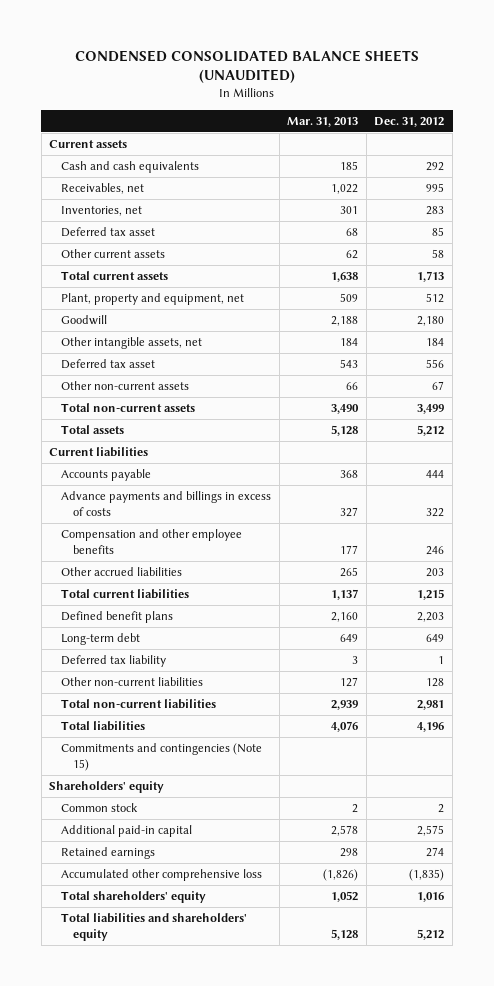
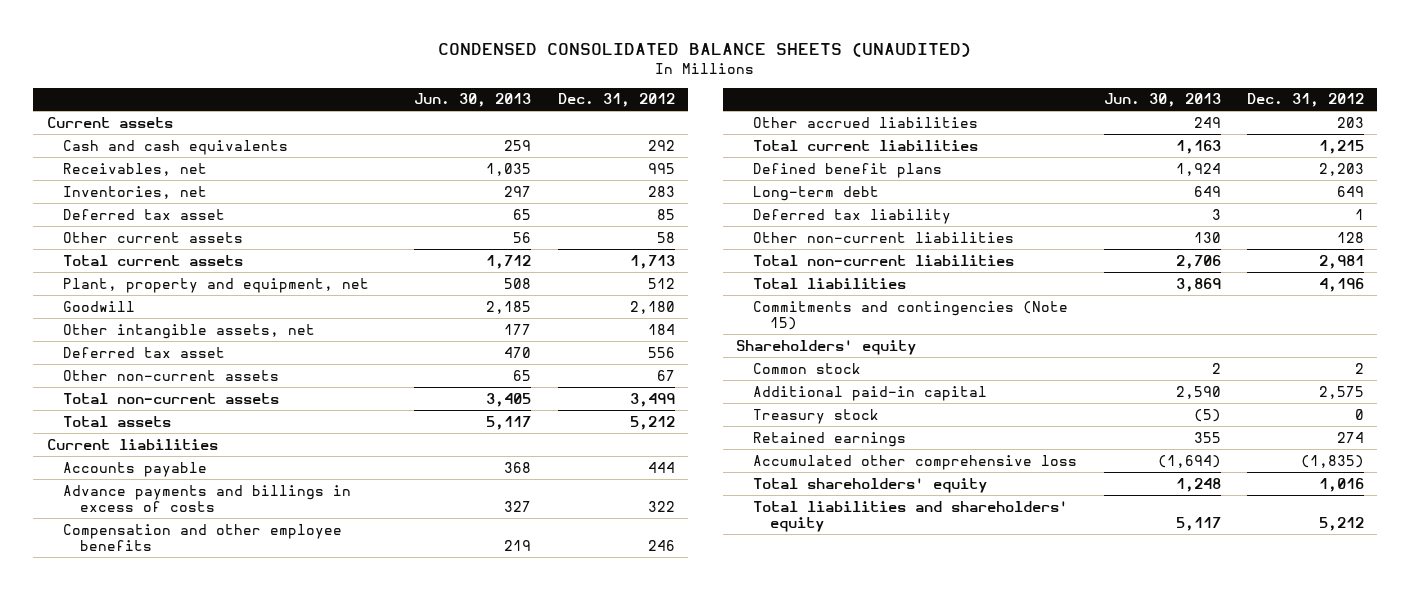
- | Mar. 31, 2013 | Dec. 31, 2012
+ | Jun. 30, 2013 | Dec. 31, 2012
+ Treasury stock | (5) | 0

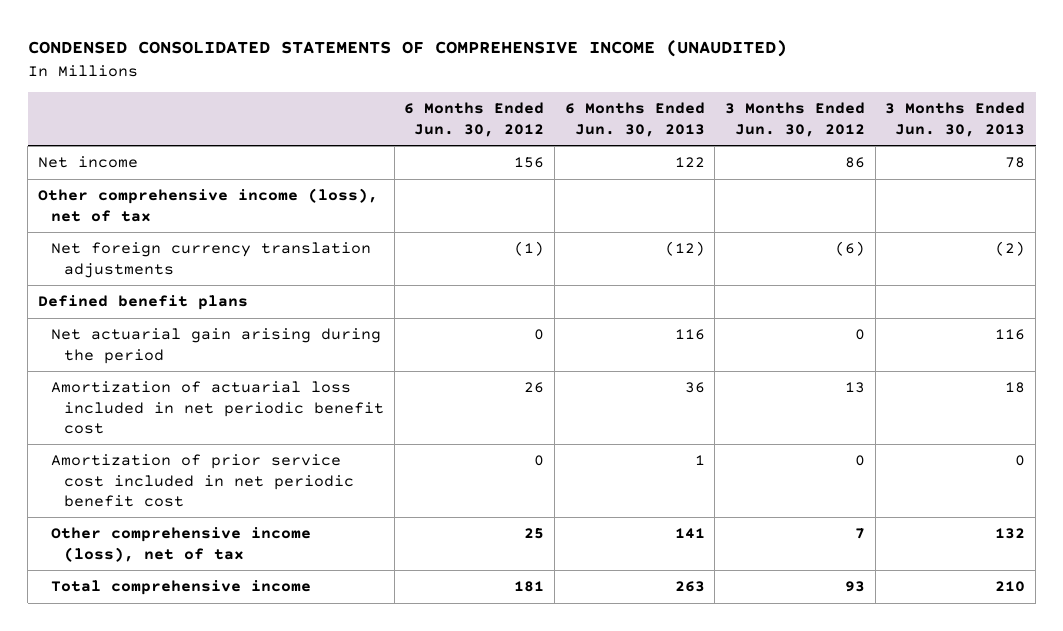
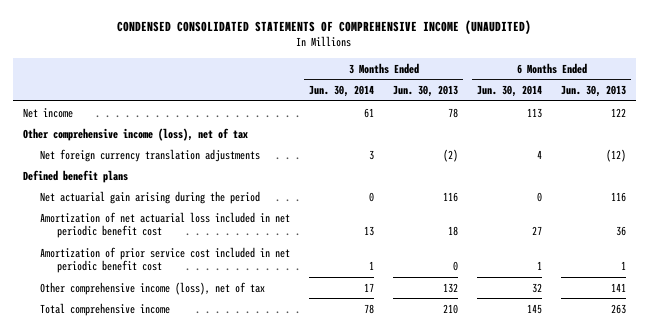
- | 6 Months Ended Jun. 30, 2012 | 6 Months Ended Jun. 30, 2013 | 3 Months Ended Jun. 30, 2012 | 3 Months Ended Jun. 30, 2013
+ | 3 Months Ended Jun. 30, 2014 | 3 Months Ended Jun. 30, 2013 | 6 Months Ended Jun. 30, 2014 | 6 Months Ended Jun. 30, 2013
- Amortization of actuarial loss included in net periodic benefit cost | 26 | 36 | 13 | 18
+ Amortization of net actuarial loss included in net periodic benefit cost | 13 | 18 | 27 | 36

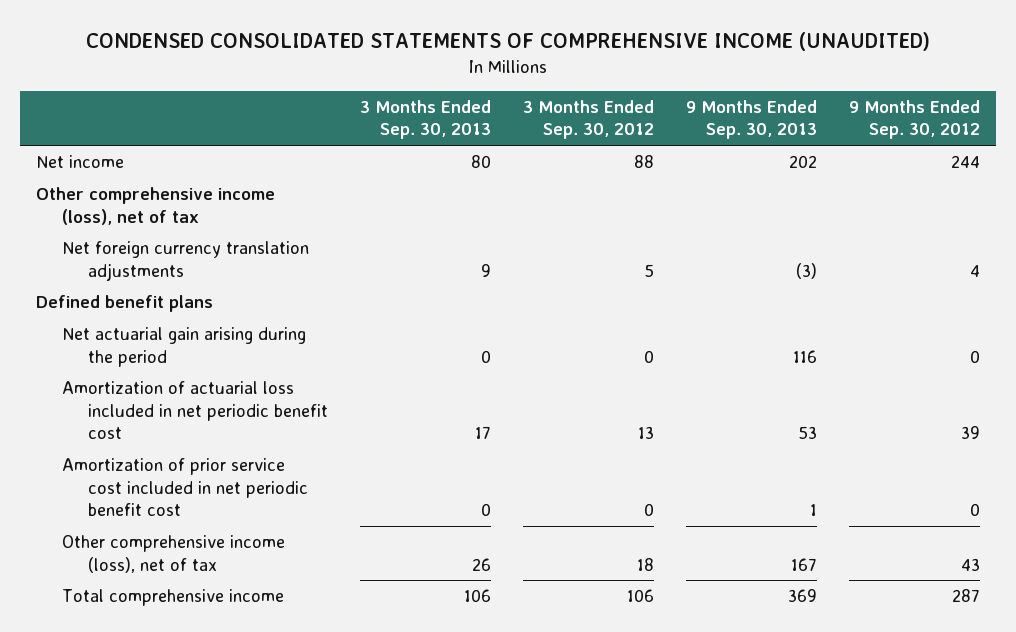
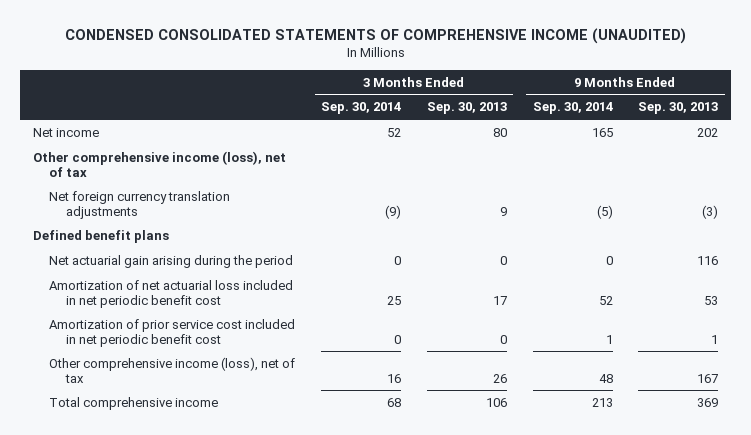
- | 3 Months Ended Sep. 30, 2013 | 3 Months Ended Sep. 30, 2012 | 9 Months Ended Sep. 30, 2013 | 9 Months Ended Sep. 30, 2012
+ | 3 Months Ended Sep. 30, 2014 | 3 Months Ended Sep. 30, 2013 | 9 Months Ended Sep. 30, 2014 | 9 Months Ended Sep. 30, 2013
- Amortization of actuarial loss included in net periodic benefit cost | 17 | 13 | 53 | 39
+ Amortization of net actuarial loss included in net periodic benefit cost | 25 | 17 | 52 | 53

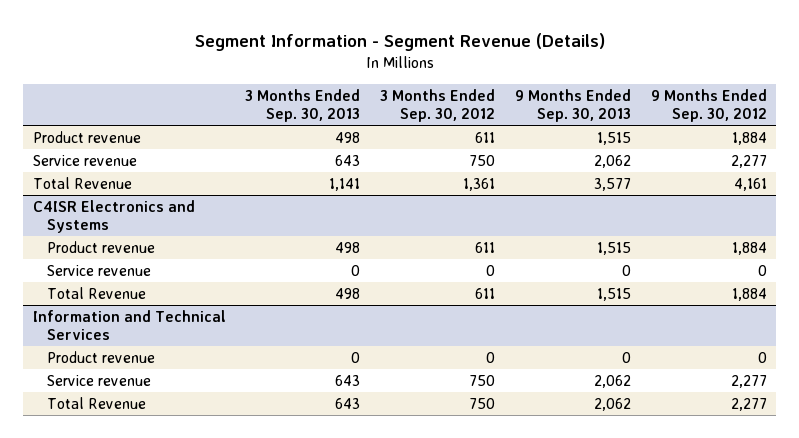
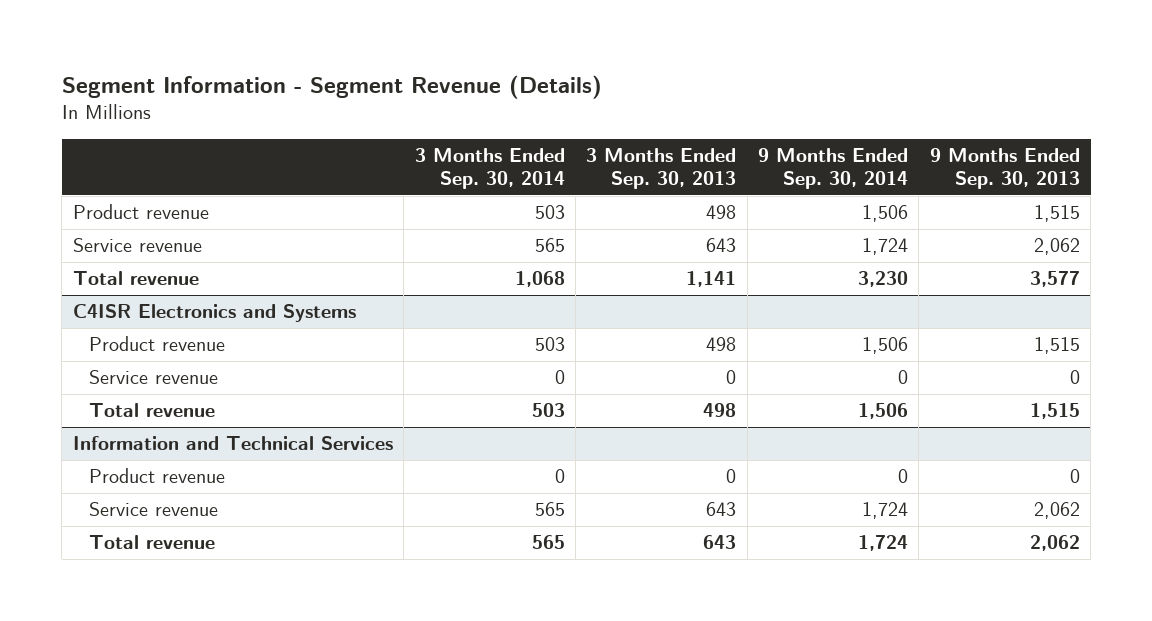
- | 3 Months Ended Sep. 30, 2013 | 3 Months Ended Sep. 30, 2012 | 9 Months Ended Sep. 30, 2013 | 9 Months Ended Sep. 30, 2012
+ | 3 Months Ended Sep. 30, 2014 | 3 Months Ended Sep. 30, 2013 | 9 Months Ended Sep. 30, 2014 | 9 Months Ended Sep. 30, 2013
- Total Revenue | 1,141 | 1,361 | 3,577 | 4,161
+ Total revenue | 1,068 | 1,141 | 3,230 | 3,577
@ C4ISR Electronics and Systems
- Total Revenue | 498 | 611 | 1,515 | 1,884
+ Total revenue | 503 | 498 | 1,506 | 1,515
@ Information and Technical Services
- Total Revenue | 643 | 750 | 2,062 | 2,277
+ Total revenue | 565 | 643 | 1,724 | 2,062

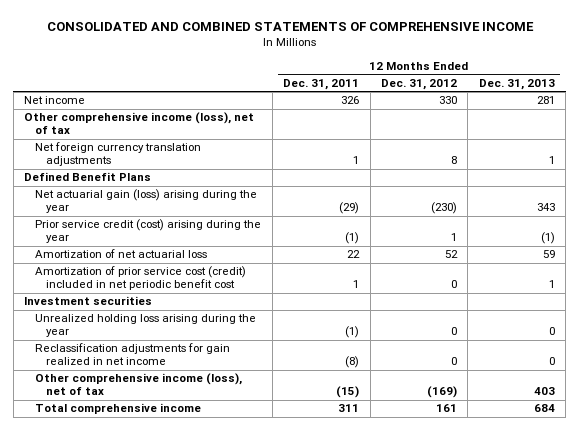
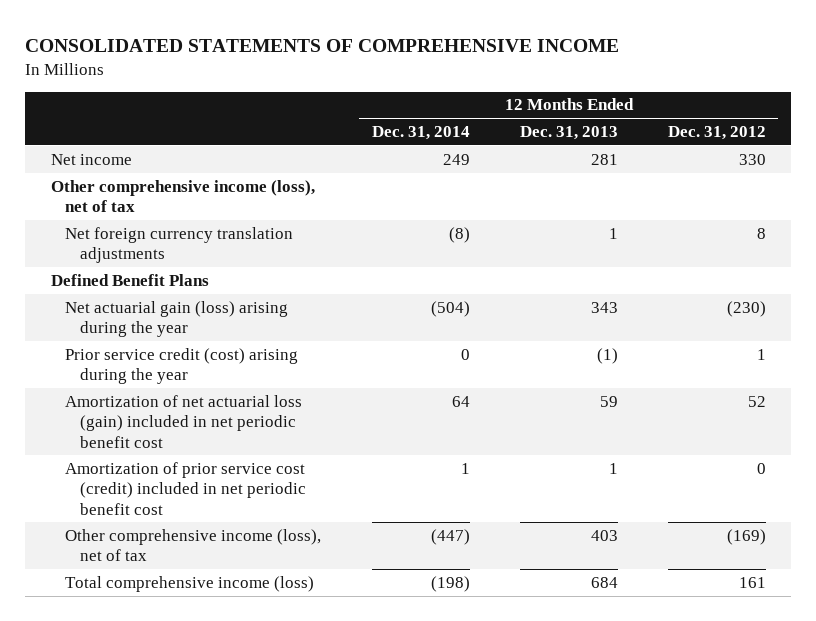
- CONSOLIDATED AND COMBINED STATEMENTS OF COMPREHENSIVE INCOME
+ CONSOLIDATED STATEMENTS OF COMPREHENSIVE INCOME
- | 12 Months Ended Dec. 31, 2011 | 12 Months Ended Dec. 31, 2012 | 12 Months Ended Dec. 31, 2013
+ | 12 Months Ended Dec. 31, 2014 | 12 Months Ended Dec. 31, 2013 | 12 Months Ended Dec. 31, 2012
- Amortization of net actuarial loss | 22 | 52 | 59
+ Amortization of net actuarial loss (gain) included in net periodic benefit cost | 64 | 59 | 52
- Investment securities
- Unrealized holding loss arising during the year | (1) | 0 | 0
- Reclassification adjustments for gain realized in net income | (8) | 0 | 0
- Total comprehensive income | 311 | 161 | 684
+ Total comprehensive income (loss) | (198) | 684 | 161

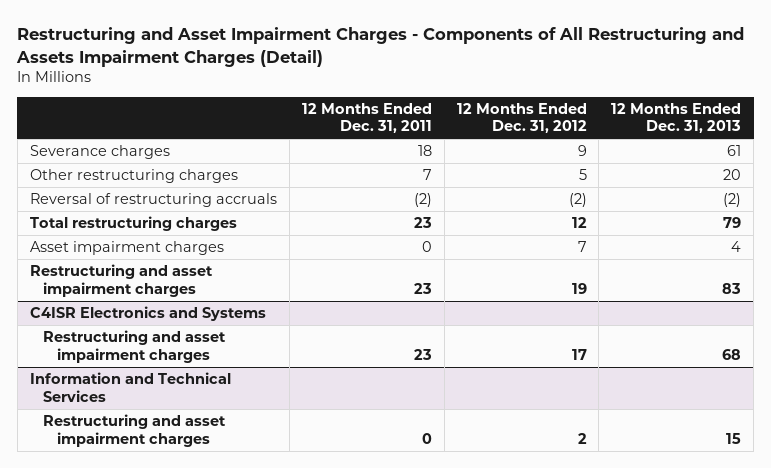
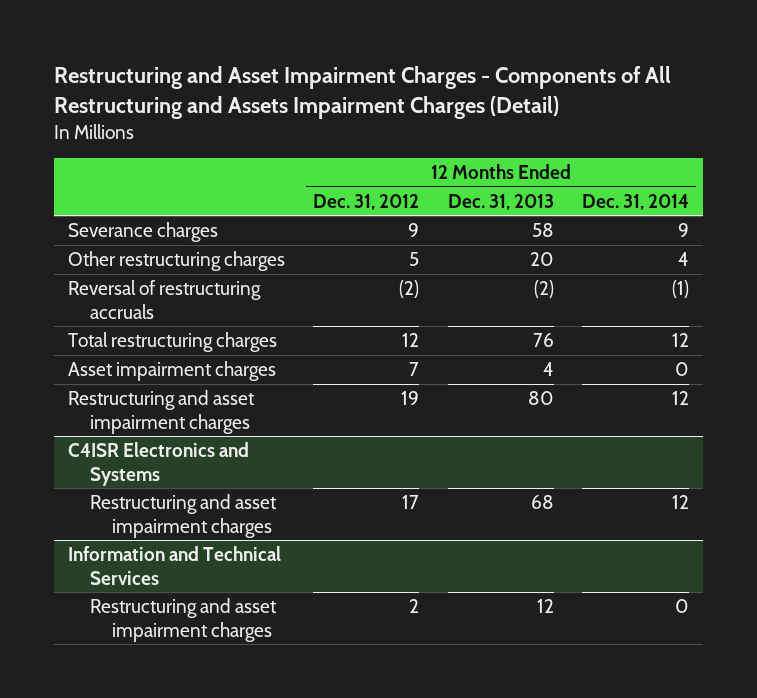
- | 12 Months Ended Dec. 31, 2011 | 12 Months Ended Dec. 31, 2012 | 12 Months Ended Dec. 31, 2013
+ | 12 Months Ended Dec. 31, 2012 | 12 Months Ended Dec. 31, 2013 | 12 Months Ended Dec. 31, 2014
- Severance charges | 18 | 9 | 61
+ Severance charges | 9 | 58 | 9
- Total restructuring charges | 23 | 12 | 79
+ Total restructuring charges | 12 | 76 | 12
- Restructuring and asset impairment charges | 23 | 19 | 83
+ Restructuring and asset impairment charges | 19 | 80 | 12
@ Information and Technical Services
- Restructuring and asset impairment charges | 0 | 2 | 15
+ Restructuring and asset impairment charges | 2 | 12 | 0

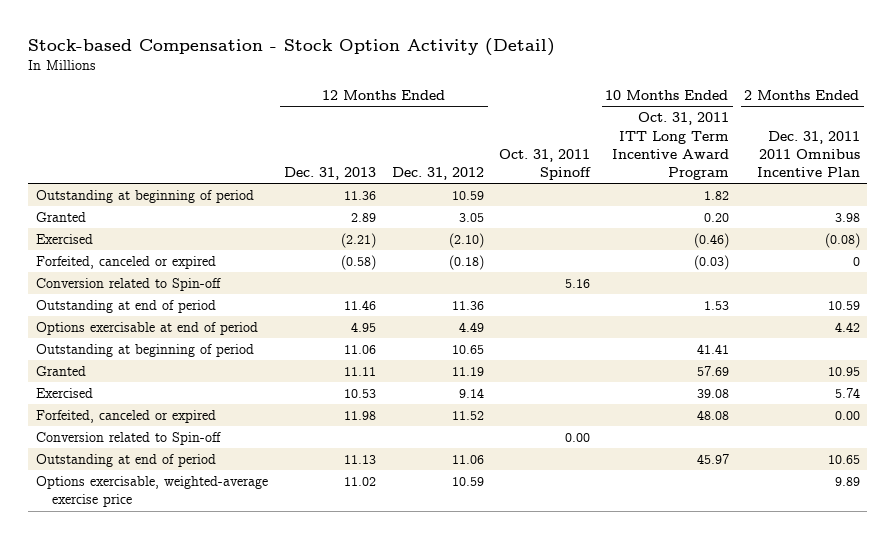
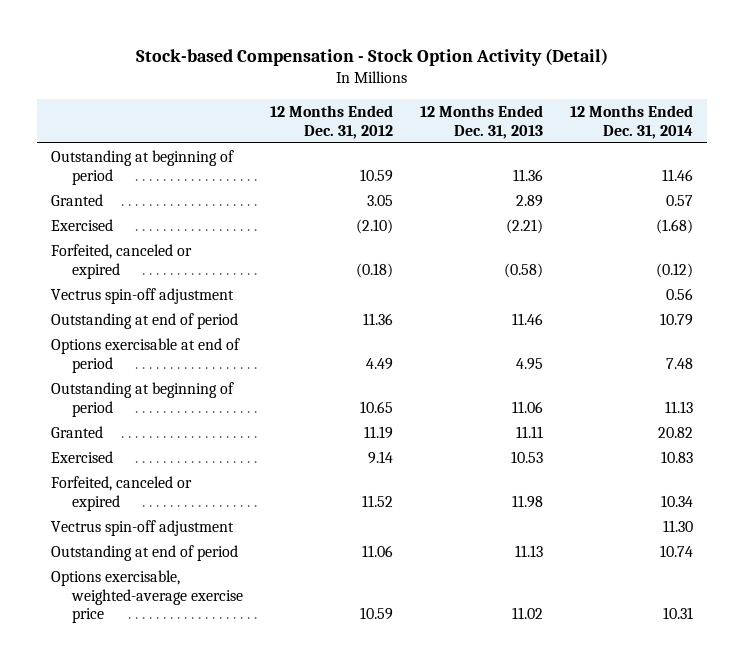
- | 12 Months Ended Dec. 31, 2013 | 12 Months Ended Dec. 31, 2012 | Oct. 31, 2011 Spinoff | 10 Months Ended Oct. 31, 2011 ITT Long Term Incentive Award Program | 2 Months Ended Dec. 31, 2011 2011 Omnibus Incentive Plan
+ | 12 Months Ended Dec. 31, 2012 | 12 Months Ended Dec. 31, 2013 | 12 Months Ended Dec. 31, 2014
- Conversion related to Spin-off | | | 5.16 | |
+ Vectrus spin-off adjustment | | | 0.56
- Conversion related to Spin-off | | | 0.00 | |
+ Vectrus spin-off adjustment | | | 11.30

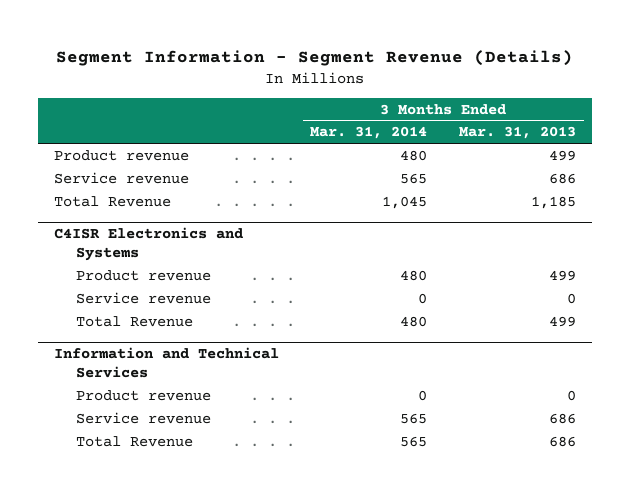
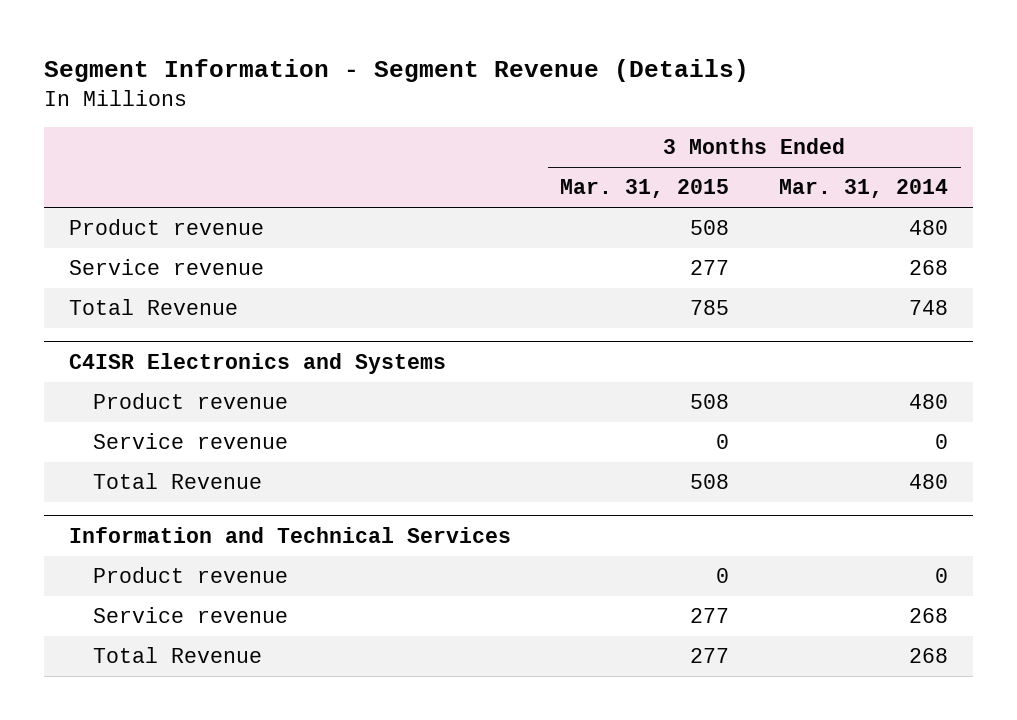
- | 3 Months Ended Mar. 31, 2014 | 3 Months Ended Mar. 31, 2013
+ | 3 Months Ended Mar. 31, 2015 | 3 Months Ended Mar. 31, 2014
- Service revenue | 565 | 686
- Total Revenue | 1,045 | 1,185
+ Service revenue | 277 | 268
+ Total Revenue | 785 | 748
@ Information and Technical Services
- Service revenue | 565 | 686
- Total Revenue | 565 | 686
+ Service revenue | 277 | 268
+ Total Revenue | 277 | 268

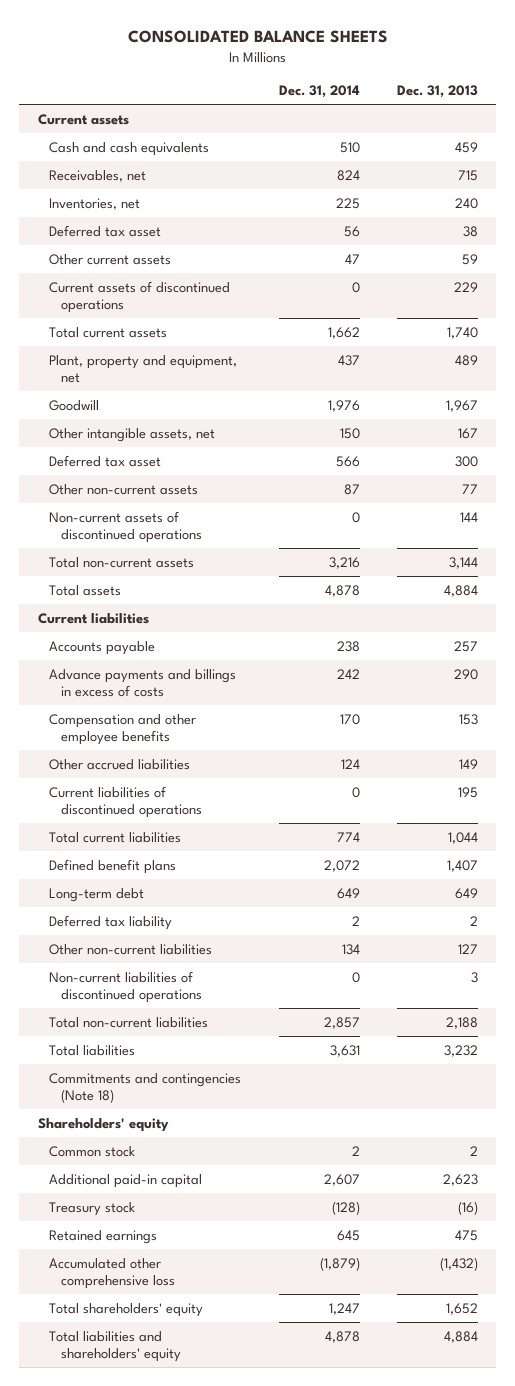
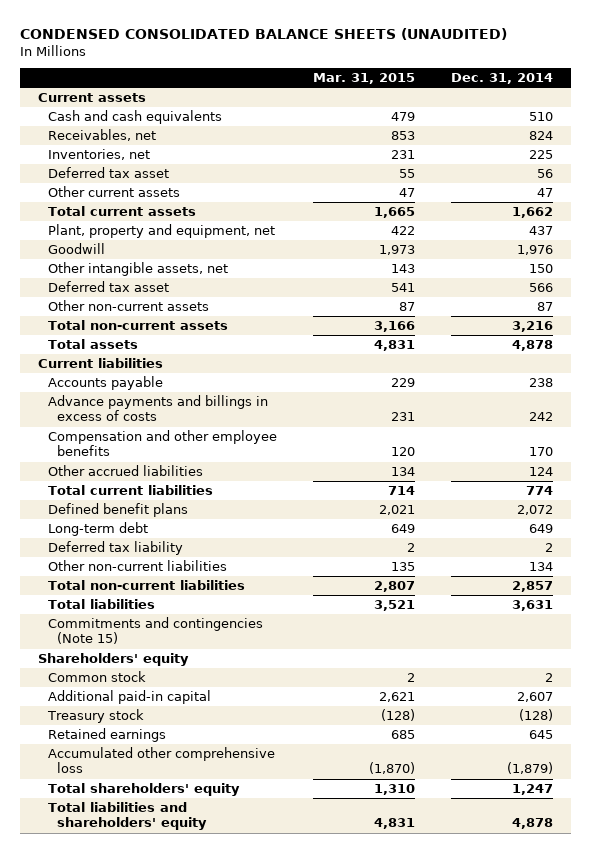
- CONSOLIDATED BALANCE SHEETS
+ CONDENSED CONSOLIDATED BALANCE SHEETS (UNAUDITED)
- | Dec. 31, 2014 | Dec. 31, 2013
+ | Mar. 31, 2015 | Dec. 31, 2014
- Current assets of discontinued operations | 0 | 229
- Non-current assets of discontinued operations | 0 | 144
- Current liabilities of discontinued operations | 0 | 195
- Non-current liabilities of discontinued operations | 0 | 3
- Commitments and contingencies (Note 18)
+ Commitments and contingencies (Note 15)

